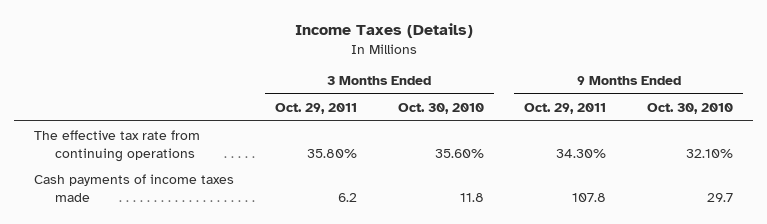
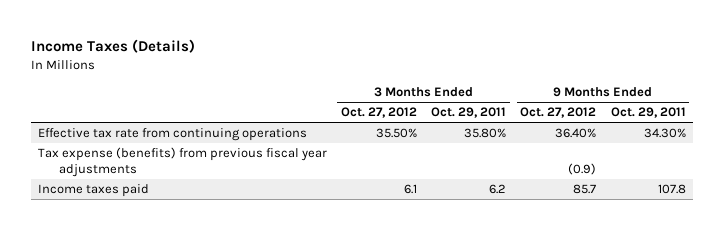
- | 3 Months Ended Oct. 29, 2011 | 3 Months Ended Oct. 30, 2010 | 9 Months Ended Oct. 29, 2011 | 9 Months Ended Oct. 30, 2010
+ | 3 Months Ended Oct. 27, 2012 | 3 Months Ended Oct. 29, 2011 | 9 Months Ended Oct. 27, 2012 | 9 Months Ended Oct. 29, 2011
- The effective tax rate from continuing operations | 35.80% | 35.60% | 34.30% | 32.10%
- Cash payments of income taxes made | 6.2 | 11.8 | 107.8 | 29.7
+ Effective tax rate from continuing operations | 35.50% | 35.80% | 36.40% | 34.30%
+ Tax expense (benefits) from previous fiscal year adjustments | | | (0.9) |
+ Income taxes paid | 6.1 | 6.2 | 85.7 | 107.8

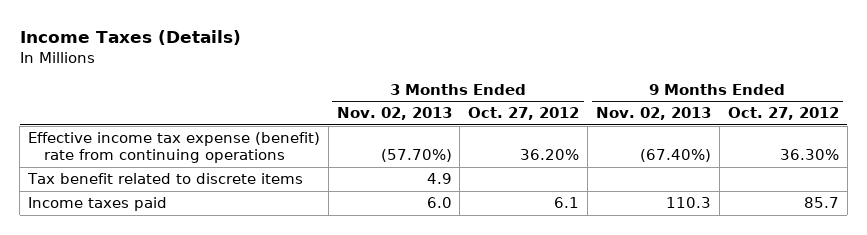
- | 3 Months Ended Oct. 27, 2012 | 3 Months Ended Oct. 29, 2011 | 9 Months Ended Oct. 27, 2012 | 9 Months Ended Oct. 29, 2011
+ | 3 Months Ended Nov. 02, 2013 | 3 Months Ended Oct. 27, 2012 | 9 Months Ended Nov. 02, 2013 | 9 Months Ended Oct. 27, 2012
- Effective tax rate from continuing operations | 35.50% | 35.80% | 36.40% | 34.30%
- Tax expense (benefits) from previous fiscal year adjustments | | | (0.9) |
+ Effective income tax expense (benefit) rate from continuing operations | (57.70%) | 36.20% | (67.40%) | 36.30%
+ Tax benefit related to discrete items | 4.9 | | |

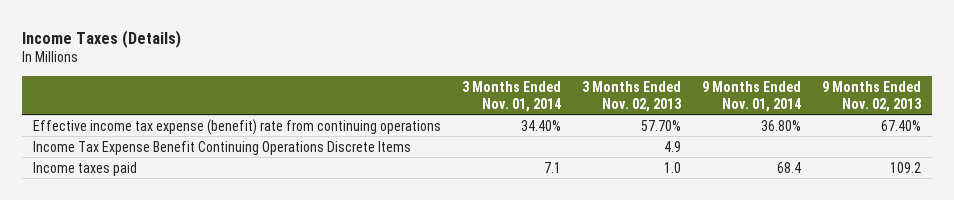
- | 3 Months Ended Nov. 02, 2013 | 3 Months Ended Oct. 27, 2012 | 9 Months Ended Nov. 02, 2013 | 9 Months Ended Oct. 27, 2012
+ | 3 Months Ended Nov. 01, 2014 | 3 Months Ended Nov. 02, 2013 | 9 Months Ended Nov. 01, 2014 | 9 Months Ended Nov. 02, 2013
- Effective income tax expense (benefit) rate from continuing operations | (57.70%) | 36.20% | (67.40%) | 36.30%
- Tax benefit related to discrete items | 4.9 | | |
- Income taxes paid | 6.0 | 6.1 | 110.3 | 85.7
+ Effective income tax expense (benefit) rate from continuing operations | 34.40% | 57.70% | 36.80% | 67.40%
+ Income Tax Expense Benefit Continuing Operations Discrete Items | | 4.9 | |
+ Income taxes paid | 7.1 | 1.0 | 68.4 | 109.2

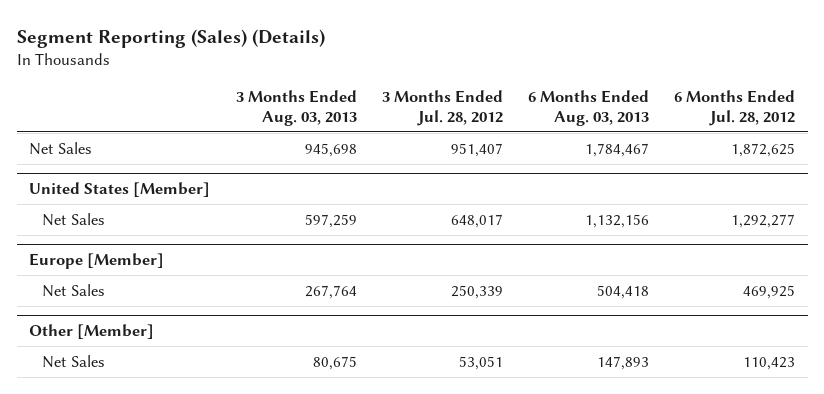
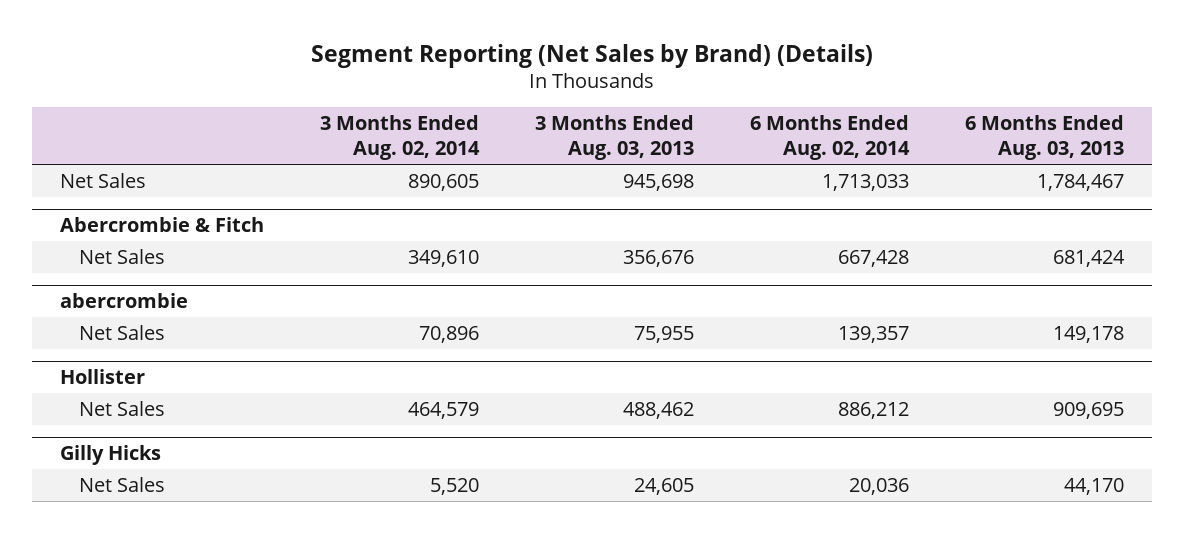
- Segment Reporting (Sales) (Details)
+ Segment Reporting (Net Sales by Brand) (Details)
- | 3 Months Ended Aug. 03, 2013 | 3 Months Ended Jul. 28, 2012 | 6 Months Ended Aug. 03, 2013 | 6 Months Ended Jul. 28, 2012
+ | 3 Months Ended Aug. 02, 2014 | 3 Months Ended Aug. 03, 2013 | 6 Months Ended Aug. 02, 2014 | 6 Months Ended Aug. 03, 2013
- United States [Member]
- Net Sales | 597,259 | 648,017 | 1,132,156 | 1,292,277
- Europe [Member]
- Net Sales | 267,764 | 250,339 | 504,418 | 469,925
- Other [Member]
- Net Sales | 80,675 | 53,051 | 147,893 | 110,423
+ Abercrombie & Fitch
+ Net Sales | 349,610 | 356,676 | 667,428 | 681,424
+ abercrombie
+ Net Sales | 70,896 | 75,955 | 139,357 | 149,178
+ Hollister
+ Net Sales | 464,579 | 488,462 | 886,212 | 909,695
+ Gilly Hicks
+ Net Sales | 5,520 | 24,605 | 20,036 | 44,170

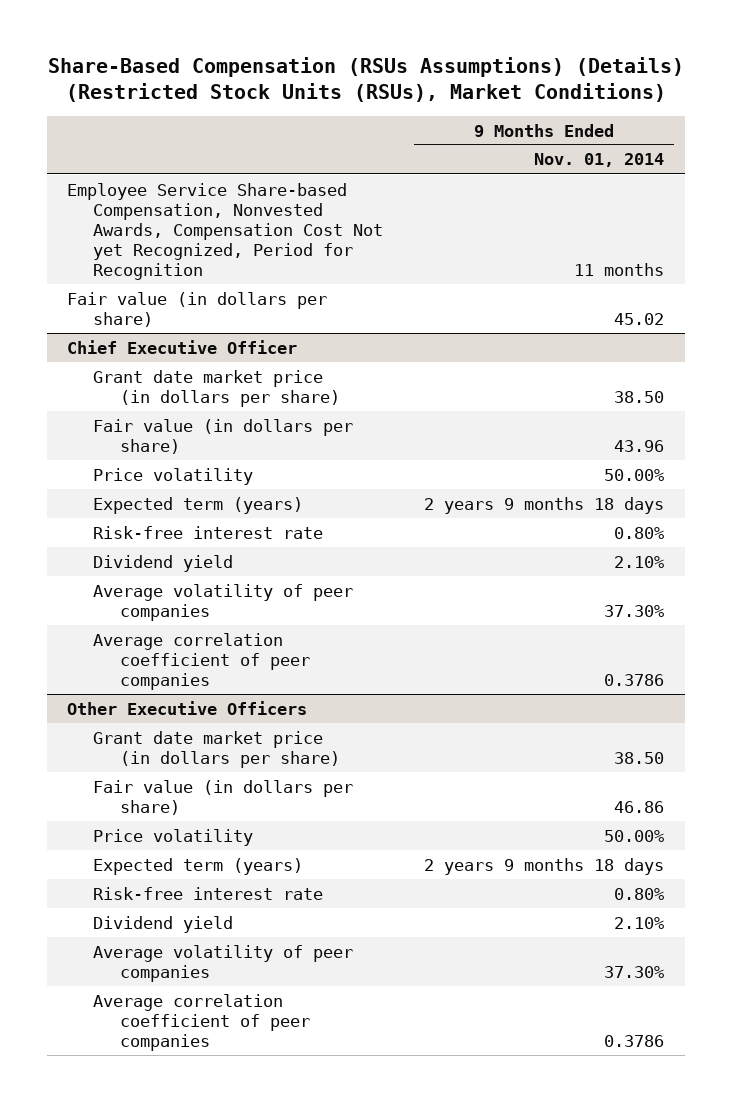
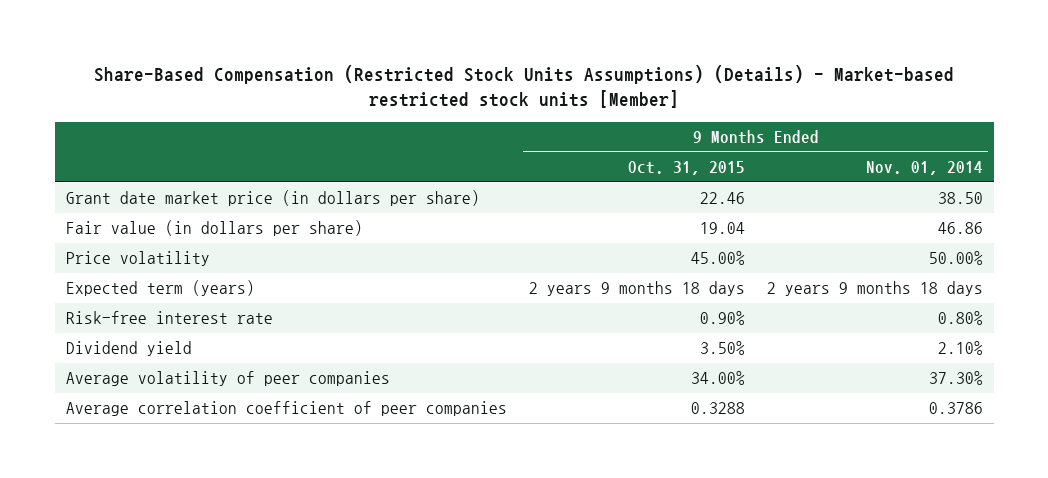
- Share-Based Compensation (RSUs Assumptions) (Details) (Restricted Stock Units (RSUs), Market Conditions)
+ Share-Based Compensation (Restricted Stock Units Assumptions) (Details) - Market-based restricted stock units [Member]
- | 9 Months Ended Nov. 01, 2014
+ | 9 Months Ended Oct. 31, 2015 | 9 Months Ended Nov. 01, 2014
- Employee Service Share-based Compensation, Nonvested Awards, Compensation Cost Not yet Recognized, Period for Recognition | 11 months
- Fair value (in dollars per share) | 45.02
- Chief Executive Officer
- Fair value (in dollars per share) | 43.96
- Price volatility | 50.00%
- Expected term (years) | 2 years 9 months 18 days
- Risk-free interest rate | 0.80%
- Dividend yield | 2.10%
- Average volatility of peer companies | 37.30%
- Average correlation coefficient of peer companies | 0.3786
- Other Executive Officers
- Grant date market price (in dollars per share) | 38.50

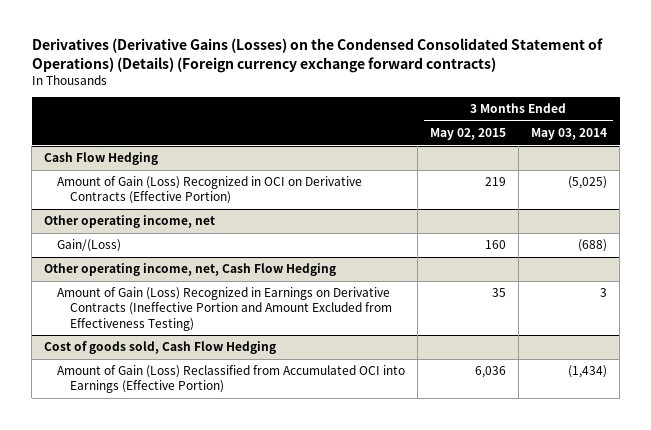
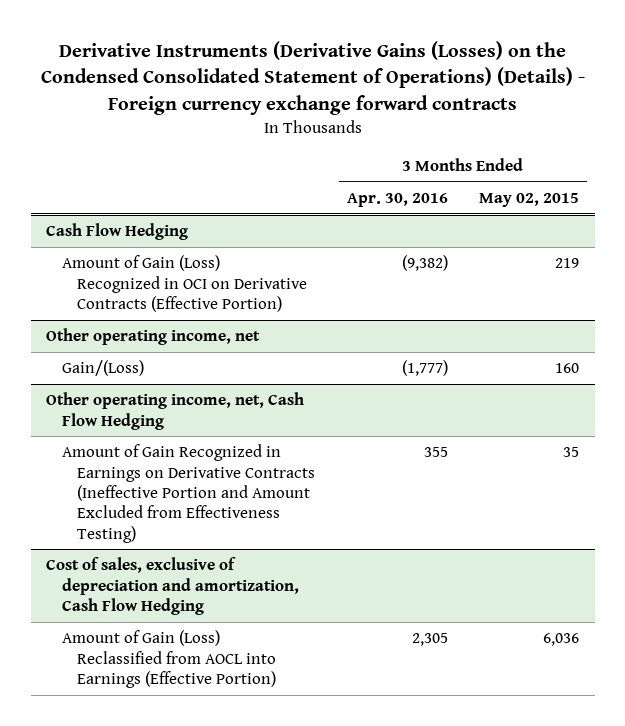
- Derivatives (Derivative Gains (Losses) on the Condensed Consolidated Statement of Operations) (Details) (Foreign currency exchange forward contracts)
+ Derivative Instruments (Derivative Gains (Losses) on the Condensed Consolidated Statement of Operations) (Details) - Foreign currency exchange forward contracts
- | 3 Months Ended May 02, 2015 | 3 Months Ended May 03, 2014
+ | 3 Months Ended Apr. 30, 2016 | 3 Months Ended May 02, 2015
@ Other operating income, net, Cash Flow Hedging
- Amount of Gain (Loss) Recognized in Earnings on Derivative Contracts (Ineffective Portion and Amount Excluded from Effectiveness Testing) | 35 | 3
- Cost of goods sold, Cash Flow Hedging
- Amount of Gain (Loss) Reclassified from Accumulated OCI into Earnings (Effective Portion) | 6,036 | (1,434)
@ Other operating income, net, Cash Flow Hedging
+ Amount of Gain Recognized in Earnings on Derivative Contracts (Ineffective Portion and Amount Excluded from Effectiveness Testing) | 355 | 35
+ Cost of sales, exclusive of depreciation and amortization, Cash Flow Hedging
+ Amount of Gain (Loss) Reclassified from AOCL into Earnings (Effective Portion) | 2,305 | 6,036

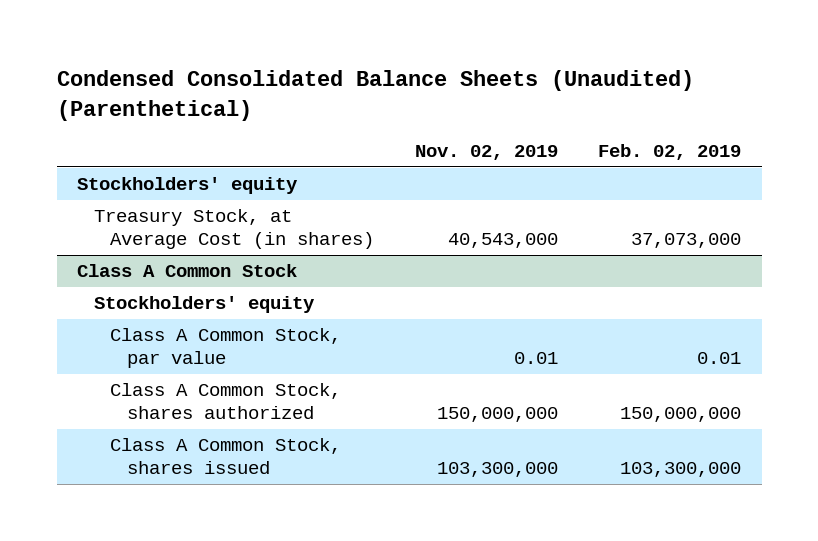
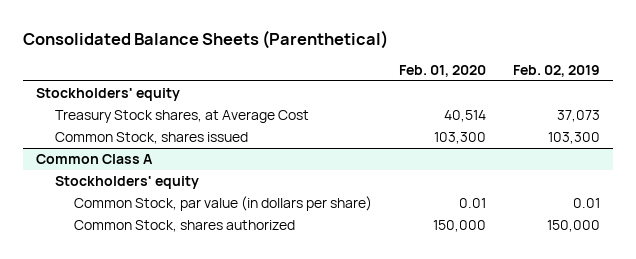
- Condensed Consolidated Balance Sheets (Unaudited) (Parenthetical)
+ Consolidated Balance Sheets (Parenthetical)
- | Nov. 02, 2019 | Feb. 02, 2019
+ | Feb. 01, 2020 | Feb. 02, 2019
- Treasury Stock, at Average Cost (in shares) | 40,543,000 | 37,073,000
- Class A Common Stock
+ Treasury Stock shares, at Average Cost | 40,514 | 37,073
+ Common Stock, shares issued | 103,300 | 103,300
+ Common Class A
- Class A Common Stock, par value | 0.01 | 0.01
- Class A Common Stock, shares authorized | 150,000,000 | 150,000,000
- Class A Common Stock, shares issued | 103,300,000 | 103,300,000
+ Common Stock, par value (in dollars per share) | 0.01 | 0.01
+ Common Stock, shares authorized | 150,000 | 150,000

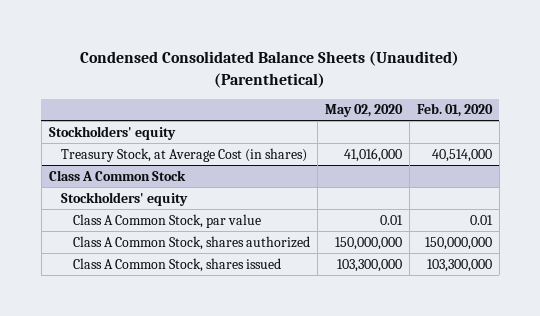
- Consolidated Balance Sheets (Parenthetical)
+ Condensed Consolidated Balance Sheets (Unaudited) (Parenthetical)
- | Feb. 01, 2020 | Feb. 02, 2019
+ | May 02, 2020 | Feb. 01, 2020
- Treasury Stock shares, at Average Cost | 40,514 | 37,073
- Common Stock, shares issued | 103,300 | 103,300
- Common Class A
+ Treasury Stock, at Average Cost (in shares) | 41,016,000 | 40,514,000
+ Class A Common Stock
- Common Stock, par value (in dollars per share) | 0.01 | 0.01
- Common Stock, shares authorized | 150,000 | 150,000
+ Class A Common Stock, par value | 0.01 | 0.01
+ Class A Common Stock, shares authorized | 150,000,000 | 150,000,000
+ Class A Common Stock, shares issued | 103,300,000 | 103,300,000

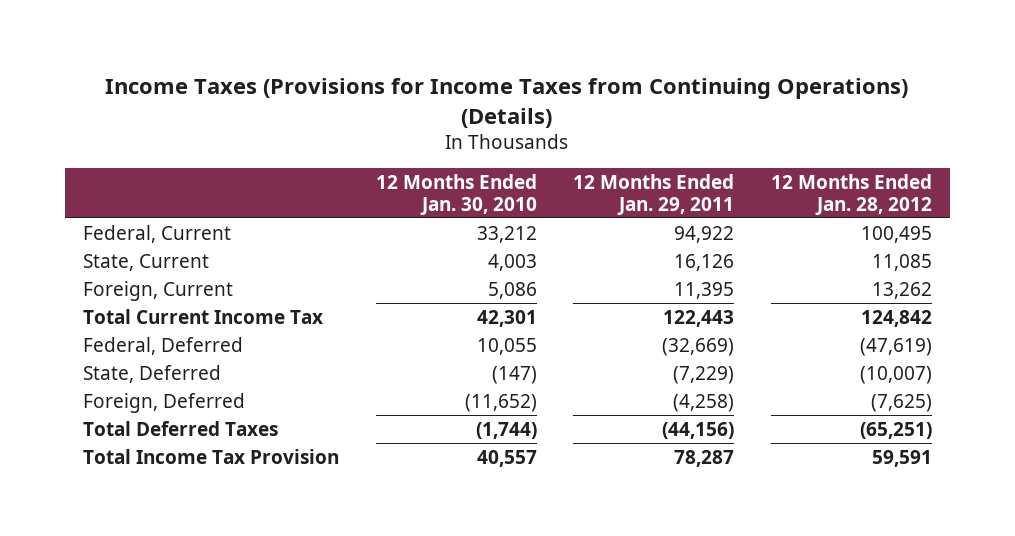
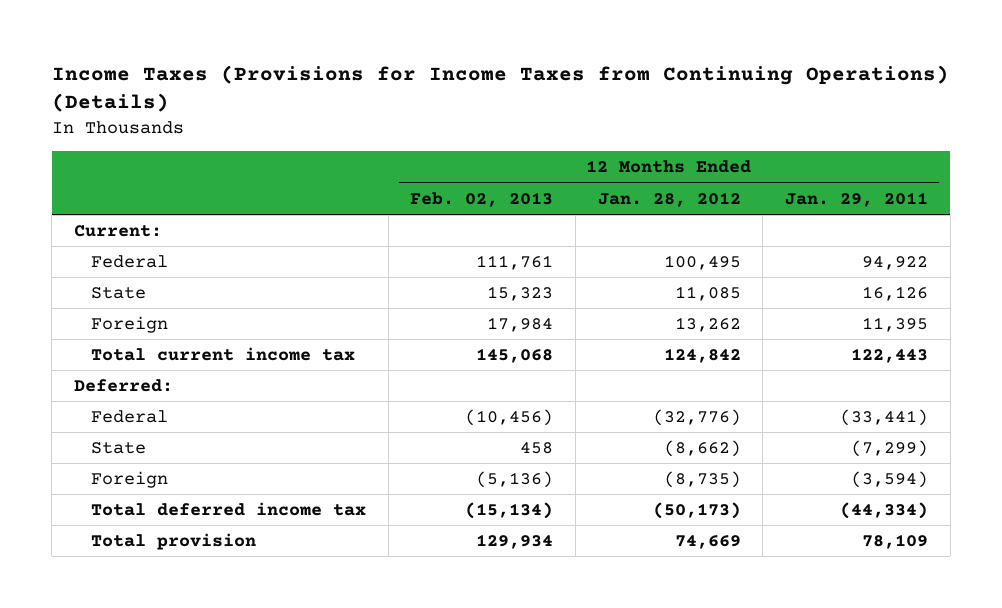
- | 12 Months Ended Jan. 30, 2010 | 12 Months Ended Jan. 29, 2011 | 12 Months Ended Jan. 28, 2012
+ | 12 Months Ended Feb. 02, 2013 | 12 Months Ended Jan. 28, 2012 | 12 Months Ended Jan. 29, 2011
- Federal, Current | 33,212 | 94,922 | 100,495
- State, Current | 4,003 | 16,126 | 11,085
- Foreign, Current | 5,086 | 11,395 | 13,262
- Total Current Income Tax | 42,301 | 122,443 | 124,842
- Federal, Deferred | 10,055 | (32,669) | (47,619)
- State, Deferred | (147) | (7,229) | (10,007)
- Foreign, Deferred | (11,652) | (4,258) | (7,625)
- Total Deferred Taxes | (1,744) | (44,156) | (65,251)
- Total Income Tax Provision | 40,557 | 78,287 | 59,591
+ Current:
+ Federal | 111,761 | 100,495 | 94,922
+ State | 15,323 | 11,085 | 16,126
+ Foreign | 17,984 | 13,262 | 11,395
+ Total current income tax | 145,068 | 124,842 | 122,443
+ Deferred:
+ Federal | (10,456) | (32,776) | (33,441)
+ State | 458 | (8,662) | (7,299)
+ Foreign | (5,136) | (8,735) | (3,594)
+ Total deferred income tax | (15,134) | (50,173) | (44,334)
+ Total provision | 129,934 | 74,669 | 78,109

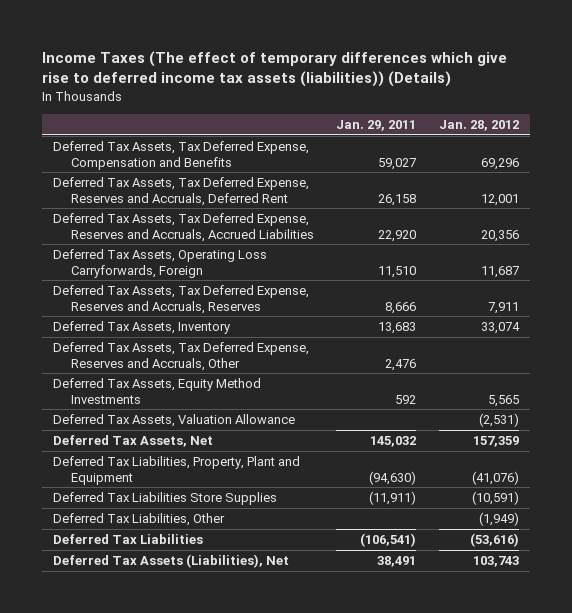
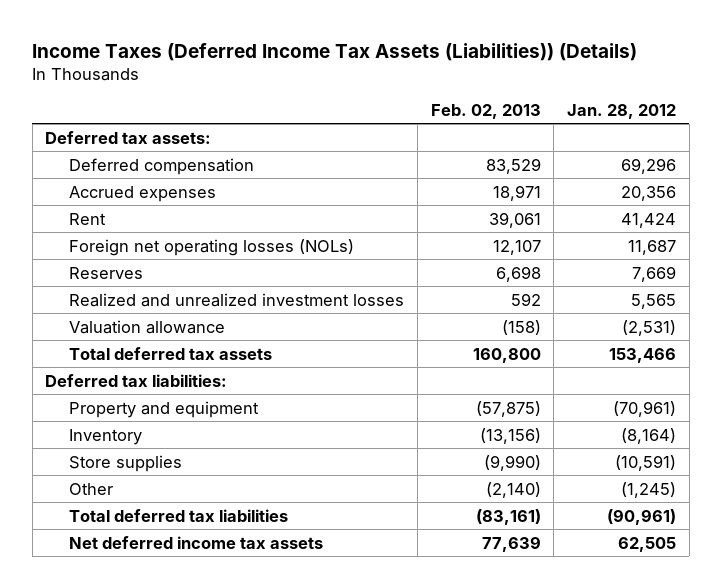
- Income Taxes (The effect of temporary differences which give rise to deferred income tax assets (liabilities)) (Details)
+ Income Taxes (Deferred Income Tax Assets (Liabilities)) (Details)
- | Jan. 29, 2011 | Jan. 28, 2012
+ | Feb. 02, 2013 | Jan. 28, 2012
- Deferred Tax Assets, Tax Deferred Expense, Compensation and Benefits | 59,027 | 69,296
- Deferred Tax Assets, Tax Deferred Expense, Reserves and Accruals, Deferred Rent | 26,158 | 12,001
- Deferred Tax Assets, Tax Deferred Expense, Reserves and Accruals, Accrued Liabilities | 22,920 | 20,356
- Deferred Tax Assets, Operating Loss Carryforwards, Foreign | 11,510 | 11,687
- Deferred Tax Assets, Tax Deferred Expense, Reserves and Accruals, Reserves | 8,666 | 7,911
- Deferred Tax Assets, Inventory | 13,683 | 33,074
- Deferred Tax Assets, Tax Deferred Expense, Reserves and Accruals, Other | 2,476 |
- Deferred Tax Assets, Equity Method Investments | 592 | 5,565
- Deferred Tax Assets, Valuation Allowance | | (2,531)
- Deferred Tax Assets, Net | 145,032 | 157,359
- Deferred Tax Liabilities, Property, Plant and Equipment | (94,630) | (41,076)
- Deferred Tax Liabilities Store Supplies | (11,911) | (10,591)
- Deferred Tax Liabilities, Other | | (1,949)
- Deferred Tax Liabilities | (106,541) | (53,616)
- Deferred Tax Assets (Liabilities), Net | 38,491 | 103,743
+ Deferred tax assets:
+ Deferred compensation | 83,529 | 69,296
+ Accrued expenses | 18,971 | 20,356
+ Rent | 39,061 | 41,424
+ Foreign net operating losses (NOLs) | 12,107 | 11,687
+ Reserves | 6,698 | 7,669
+ Realized and unrealized investment losses | 592 | 5,565
+ Valuation allowance | (158) | (2,531)
+ Total deferred tax assets | 160,800 | 153,466
+ Deferred tax liabilities:
+ Property and equipment | (57,875) | (70,961)
+ Inventory | (13,156) | (8,164)
+ Store supplies | (9,990) | (10,591)
+ Other | (2,140) | (1,245)
+ Total deferred tax liabilities | (83,161) | (90,961)
+ Net deferred income tax assets | 77,639 | 62,505

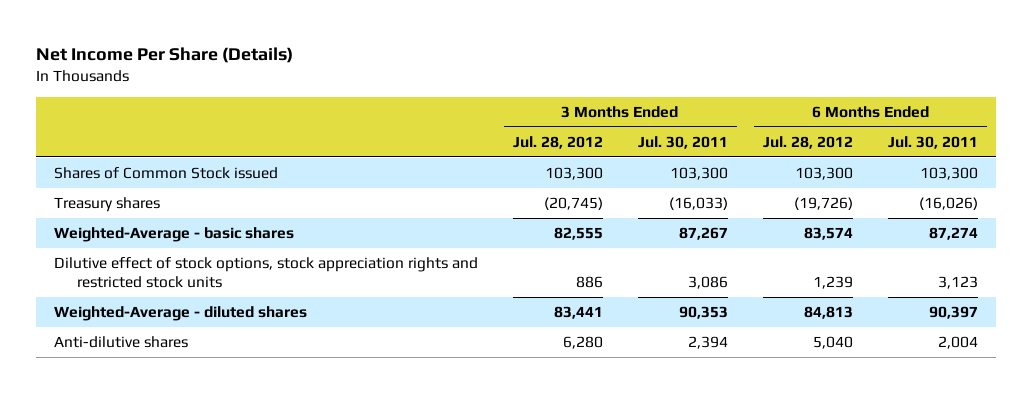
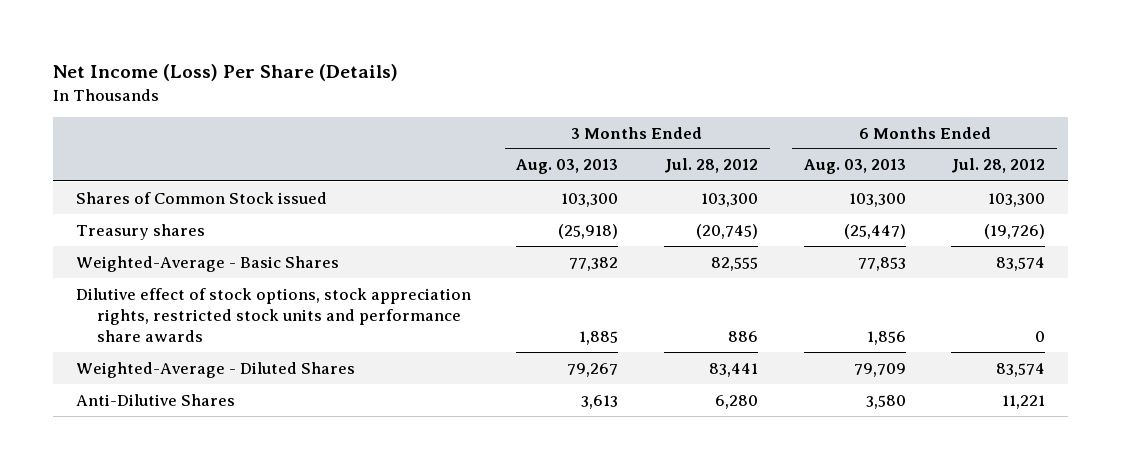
- Net Income Per Share (Details)
+ Net Income (Loss) Per Share (Details)
- | 3 Months Ended Jul. 28, 2012 | 3 Months Ended Jul. 30, 2011 | 6 Months Ended Jul. 28, 2012 | 6 Months Ended Jul. 30, 2011
+ | 3 Months Ended Aug. 03, 2013 | 3 Months Ended Jul. 28, 2012 | 6 Months Ended Aug. 03, 2013 | 6 Months Ended Jul. 28, 2012
- Weighted-Average - basic shares | 82,555 | 87,267 | 83,574 | 87,274
- Dilutive effect of stock options, stock appreciation rights and restricted stock units | 886 | 3,086 | 1,239 | 3,123
- Weighted-Average - diluted shares | 83,441 | 90,353 | 84,813 | 90,397
- Anti-dilutive shares | 6,280 | 2,394 | 5,040 | 2,004
+ Weighted-Average - Basic Shares | 77,382 | 82,555 | 77,853 | 83,574
+ Dilutive effect of stock options, stock appreciation rights, restricted stock units and performance share awards | 1,885 | 886 | 1,856 | 0
+ Weighted-Average - Diluted Shares | 79,267 | 83,441 | 79,709 | 83,574
+ Anti-Dilutive Shares | 3,613 | 6,280 | 3,580 | 11,221

